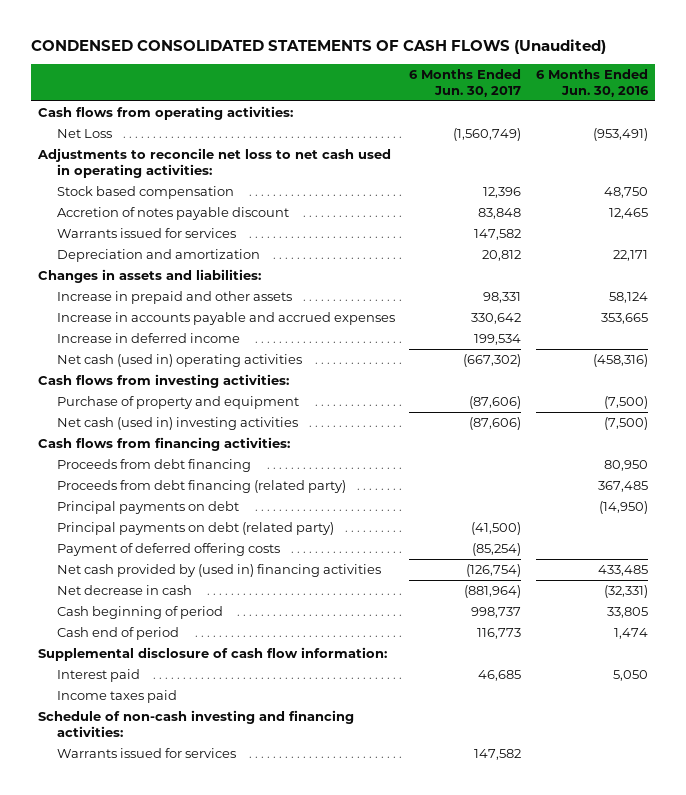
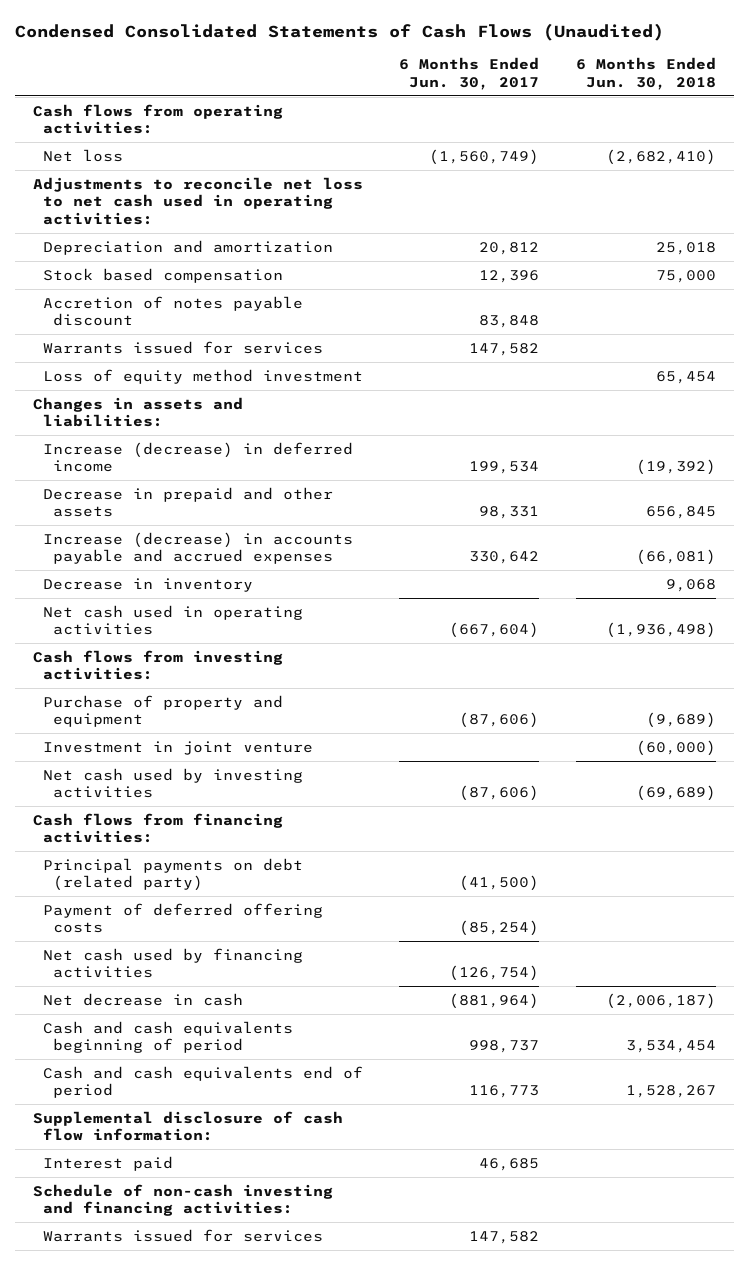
- CONDENSED CONSOLIDATED STATEMENTS OF CASH FLOWS (Unaudited)
+ Condensed Consolidated Statements of Cash Flows (Unaudited)
- | 6 Months Ended Jun. 30, 2017 | 6 Months Ended Jun. 30, 2016
+ | 6 Months Ended Jun. 30, 2017 | 6 Months Ended Jun. 30, 2018
- Net Loss | (1,560,749) | (953,491)
+ Net loss | (1,560,749) | (2,682,410)
moved up: Depreciation and amortization | 20,812 | 25,018
+ Loss of equity method investment | | 65,454
- Increase in prepaid and other assets | 98,331 | 58,124
- Increase in accounts payable and accrued expenses | 330,642 | 353,665
- Increase in deferred income | 199,534 |
- Net cash (used in) operating activities | (667,302) | (458,316)
+ Increase (decrease) in deferred income | 199,534 | (19,392)
+ Decrease in prepaid and other assets | 98,331 | 656,845
+ Increase (decrease) in accounts payable and accrued expenses | 330,642 | (66,081)
+ Decrease in inventory | | 9,068
+ Net cash used in operating activities | (667,604) | (1,936,498)
- Net cash (used in) investing activities | (87,606) | (7,500)
+ Investment in joint venture | | (60,000)
+ Net cash used by investing activities | (87,606) | (69,689)
- Proceeds from debt financing | | 80,950
- Proceeds from debt financing (related party) | | 367,485
- Principal payments on debt | | (14,950)
- Net cash provided by (used in) financing activities | (126,754) | 433,485
+ Net cash used by financing activities | (126,754) |
- Cash beginning of period | 998,737 | 33,805
- Cash end of period | 116,773 | 1,474
+ Cash and cash equivalents beginning of period | 998,737 | 3,534,454
+ Cash and cash equivalents end of period | 116,773 | 1,528,267
- Income taxes paid

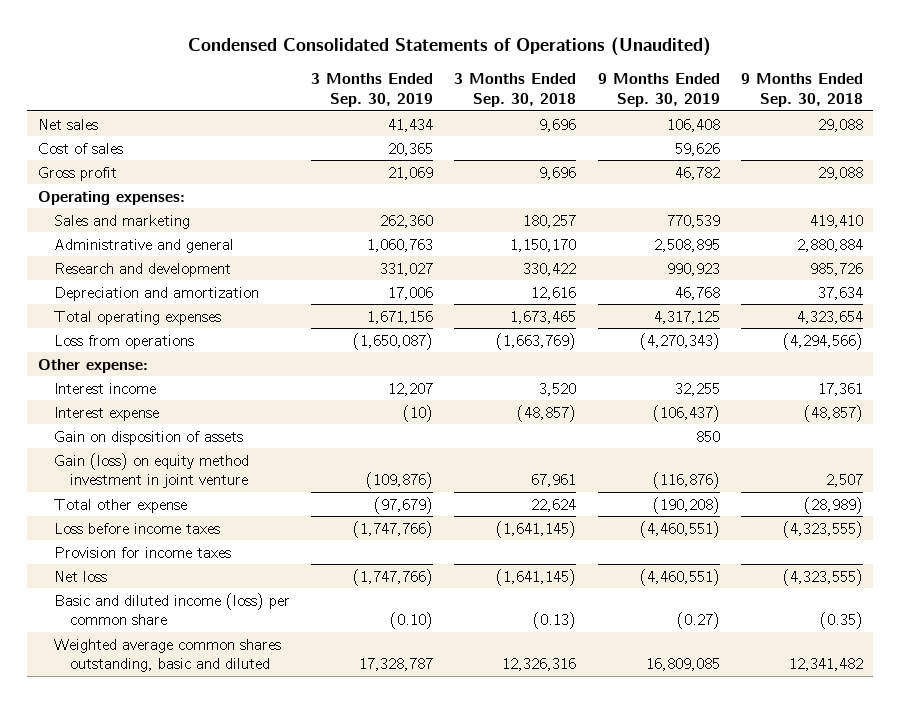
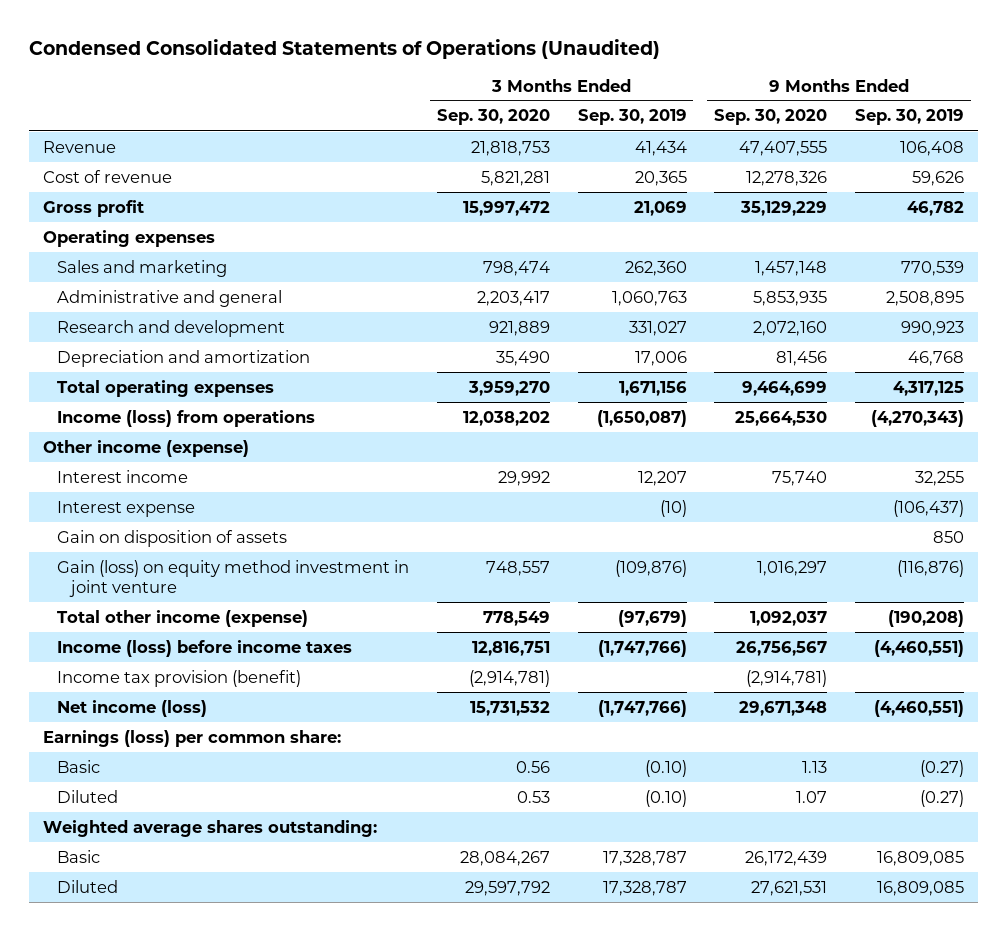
- | 3 Months Ended Sep. 30, 2019 | 3 Months Ended Sep. 30, 2018 | 9 Months Ended Sep. 30, 2019 | 9 Months Ended Sep. 30, 2018
+ | 3 Months Ended Sep. 30, 2020 | 3 Months Ended Sep. 30, 2019 | 9 Months Ended Sep. 30, 2020 | 9 Months Ended Sep. 30, 2019
- Net sales | 41,434 | 9,696 | 106,408 | 29,088
- Cost of sales | 20,365 | | 59,626 |
+ Revenue | 21,818,753 | 41,434 | 47,407,555 | 106,408
+ Cost of revenue | 5,821,281 | 20,365 | 12,278,326 | 59,626
- Operating expenses:
+ Operating expenses
- Loss from operations | (1,650,087) | (1,663,769) | (4,270,343) | (4,294,566)
- Other expense:
+ Income (loss) from operations | 12,038,202 | (1,650,087) | 25,664,530 | (4,270,343)
+ Other income (expense)
- Total other expense | (97,679) | 22,624 | (190,208) | (28,989)
- Loss before income taxes | (1,747,766) | (1,641,145) | (4,460,551) | (4,323,555)
- Provision for income taxes
- Net loss | (1,747,766) | (1,641,145) | (4,460,551) | (4,323,555)
- Basic and diluted income (loss) per common share | (0.10) | (0.13) | (0.27) | (0.35)
- Weighted average common shares outstanding, basic and diluted | 17,328,787 | 12,326,316 | 16,809,085 | 12,341,482
+ Total other income (expense) | 778,549 | (97,679) | 1,092,037 | (190,208)
+ Income (loss) before income taxes | 12,816,751 | (1,747,766) | 26,756,567 | (4,460,551)
+ Income tax provision (benefit) | (2,914,781) | | (2,914,781) |
+ Net income (loss) | 15,731,532 | (1,747,766) | 29,671,348 | (4,460,551)
+ Earnings (loss) per common share:
+ Basic | 0.56 | (0.10) | 1.13 | (0.27)
+ Diluted | 0.53 | (0.10) | 1.07 | (0.27)
+ Weighted average shares outstanding:
+ Basic | 28,084,267 | 17,328,787 | 26,172,439 | 16,809,085
+ Diluted | 29,597,792 | 17,328,787 | 27,621,531 | 16,809,085

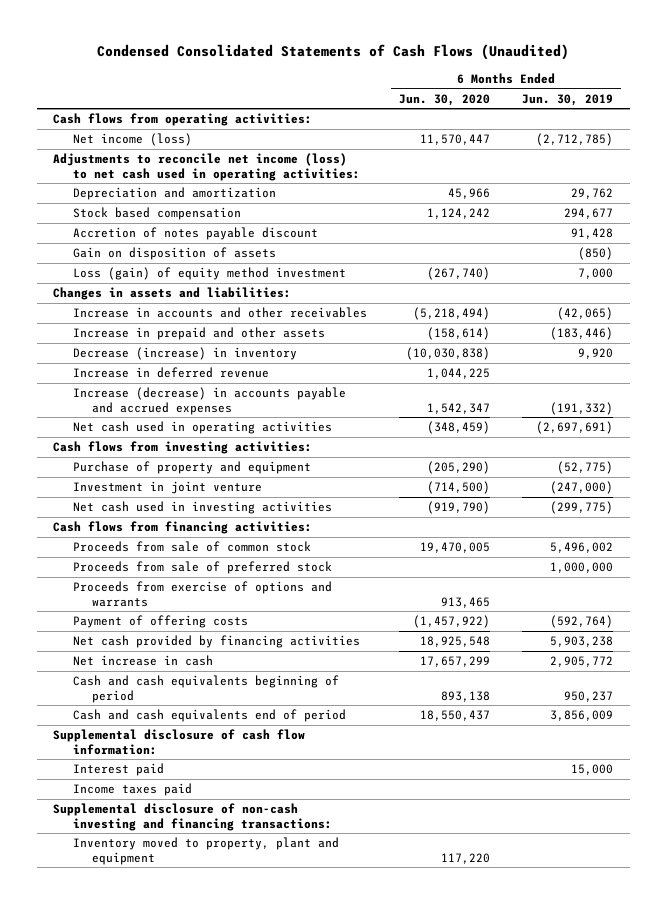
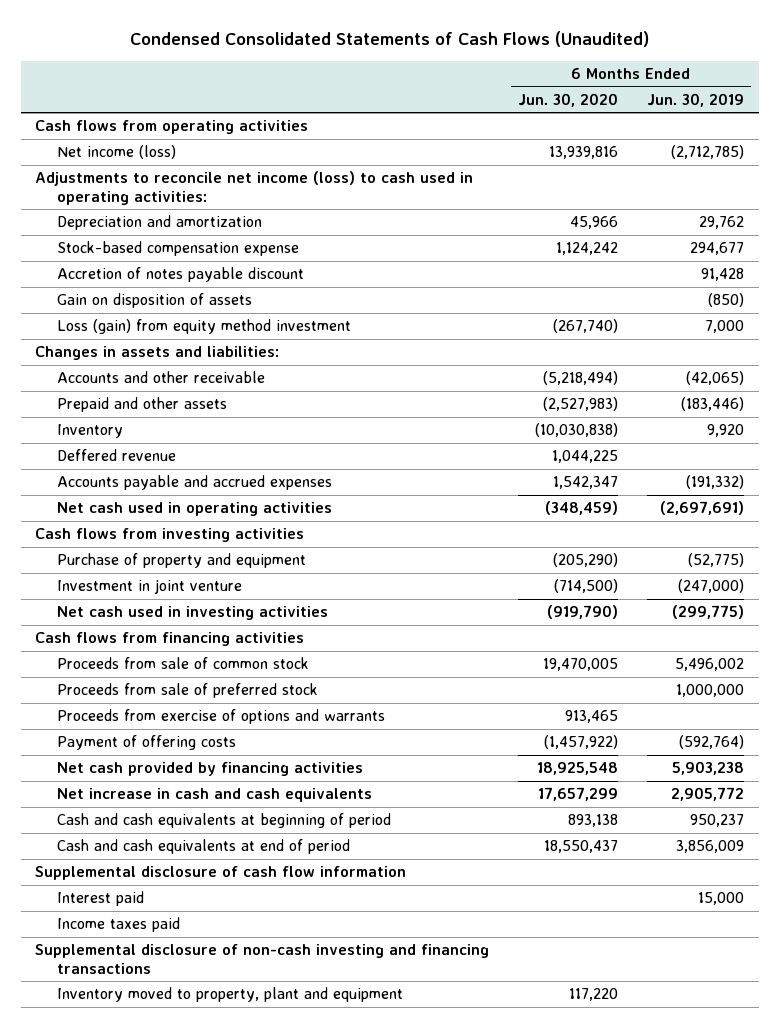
- Cash flows from operating activities:
- Net income (loss) | 11,570,447 | (2,712,785)
- Adjustments to reconcile net income (loss) to net cash used in operating activities:
+ Cash flows from operating activities
+ Net income (loss) | 13,939,816 | (2,712,785)
+ Adjustments to reconcile net income (loss) to cash used in operating activities:
- Stock based compensation | 1,124,242 | 294,677
+ Stock-based compensation expense | 1,124,242 | 294,677
- Loss (gain) of equity method investment | (267,740) | 7,000
+ Loss (gain) from equity method investment | (267,740) | 7,000
- Increase in accounts and other receivables | (5,218,494) | (42,065)
- Increase in prepaid and other assets | (158,614) | (183,446)
- Decrease (increase) in inventory | (10,030,838) | 9,920
- Increase in deferred revenue | 1,044,225 |
- Increase (decrease) in accounts payable and accrued expenses | 1,542,347 | (191,332)
+ Accounts and other receivable | (5,218,494) | (42,065)
+ Prepaid and other assets | (2,527,983) | (183,446)
+ Inventory | (10,030,838) | 9,920
+ Deffered revenue | 1,044,225 |
+ Accounts payable and accrued expenses | 1,542,347 | (191,332)
- Cash flows from investing activities:
+ Cash flows from investing activities
- Cash flows from financing activities:
+ Cash flows from financing activities
- Net increase in cash | 17,657,299 | 2,905,772
- Cash and cash equivalents beginning of period | 893,138 | 950,237
- Cash and cash equivalents end of period | 18,550,437 | 3,856,009
- Supplemental disclosure of cash flow information:
+ Net increase in cash and cash equivalents | 17,657,299 | 2,905,772
+ Cash and cash equivalents at beginning of period | 893,138 | 950,237
+ Cash and cash equivalents at end of period | 18,550,437 | 3,856,009
+ Supplemental disclosure of cash flow information
- Supplemental disclosure of non-cash investing and financing transactions:
+ Supplemental disclosure of non-cash investing and financing transactions

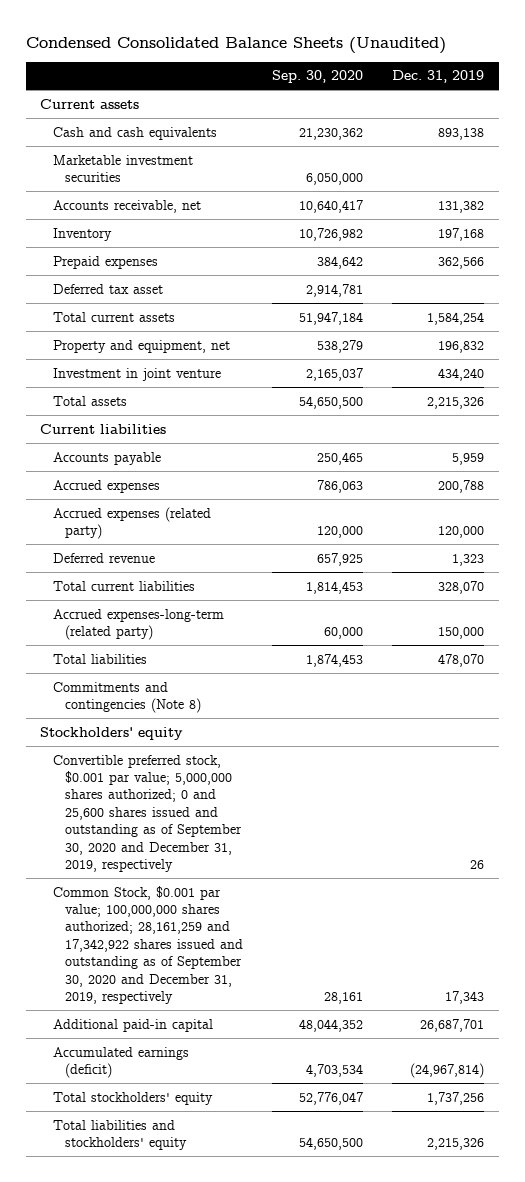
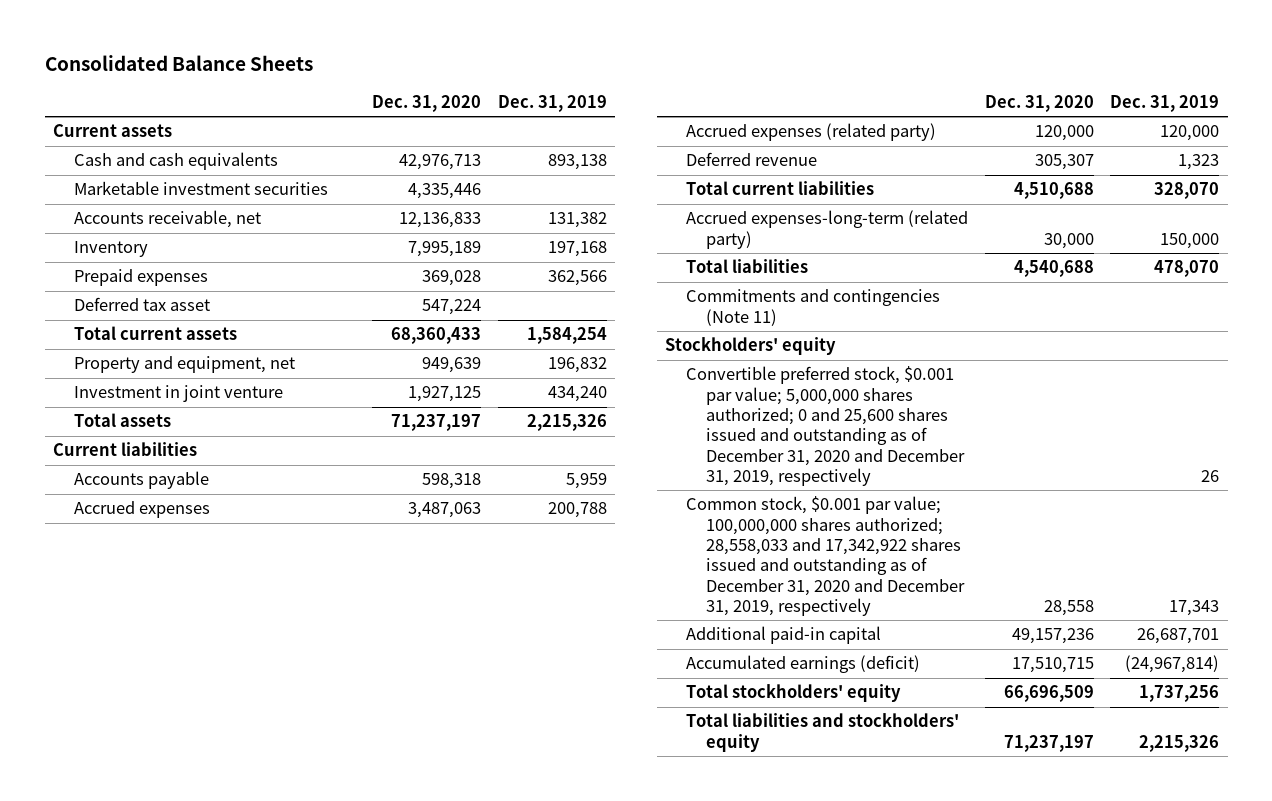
- Condensed Consolidated Balance Sheets (Unaudited)
+ Consolidated Balance Sheets
- | Sep. 30, 2020 | Dec. 31, 2019
+ | Dec. 31, 2020 | Dec. 31, 2019
- Commitments and contingencies (Note 8)
+ Commitments and contingencies (Note 11)
- Convertible preferred stock, $0.001 par value; 5,000,000 shares authorized; 0 and 25,600 shares issued and outstanding as of September 30, 2020 and December 31, 2019, respectively | | 26
- Common Stock, $0.001 par value; 100,000,000 shares authorized; 28,161,259 and 17,342,922 shares issued and outstanding as of September 30, 2020 and December 31, 2019, respectively | 28,161 | 17,343
+ Convertible preferred stock, $0.001 par value; 5,000,000 shares authorized; 0 and 25,600 shares issued and outstanding as of December 31, 2020 and December 31, 2019, respectively | | 26
+ Common stock, $0.001 par value; 100,000,000 shares authorized; 28,558,033 and 17,342,922 shares issued and outstanding as of December 31, 2020 and December 31, 2019, respectively | 28,558 | 17,343

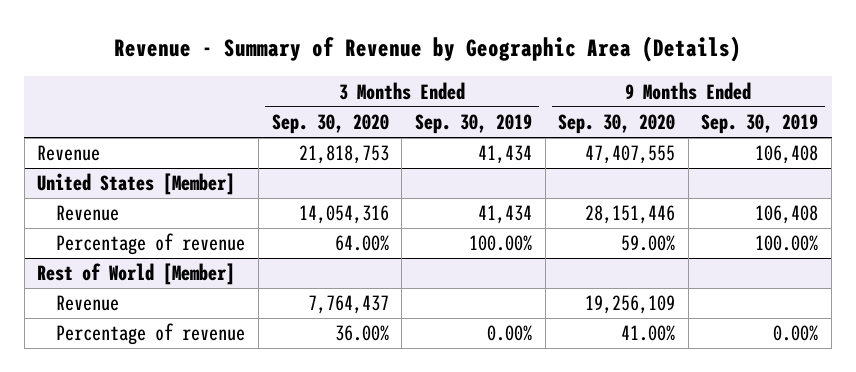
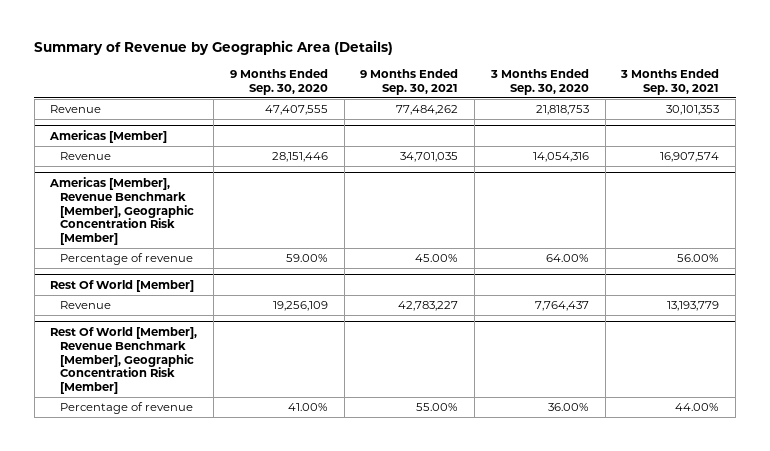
- Revenue - Summary of Revenue by Geographic Area (Details)
+ Summary of Revenue by Geographic Area (Details)
- | 3 Months Ended Sep. 30, 2020 | 3 Months Ended Sep. 30, 2019 | 9 Months Ended Sep. 30, 2020 | 9 Months Ended Sep. 30, 2019
+ | 9 Months Ended Sep. 30, 2020 | 9 Months Ended Sep. 30, 2021 | 3 Months Ended Sep. 30, 2020 | 3 Months Ended Sep. 30, 2021
- United States [Member]
+ Americas [Member]
+ Americas [Member], Revenue Benchmark [Member], Geographic Concentration Risk [Member]
- Rest of World [Member]
+ Rest Of World [Member]
+ Rest Of World [Member], Revenue Benchmark [Member], Geographic Concentration Risk [Member]

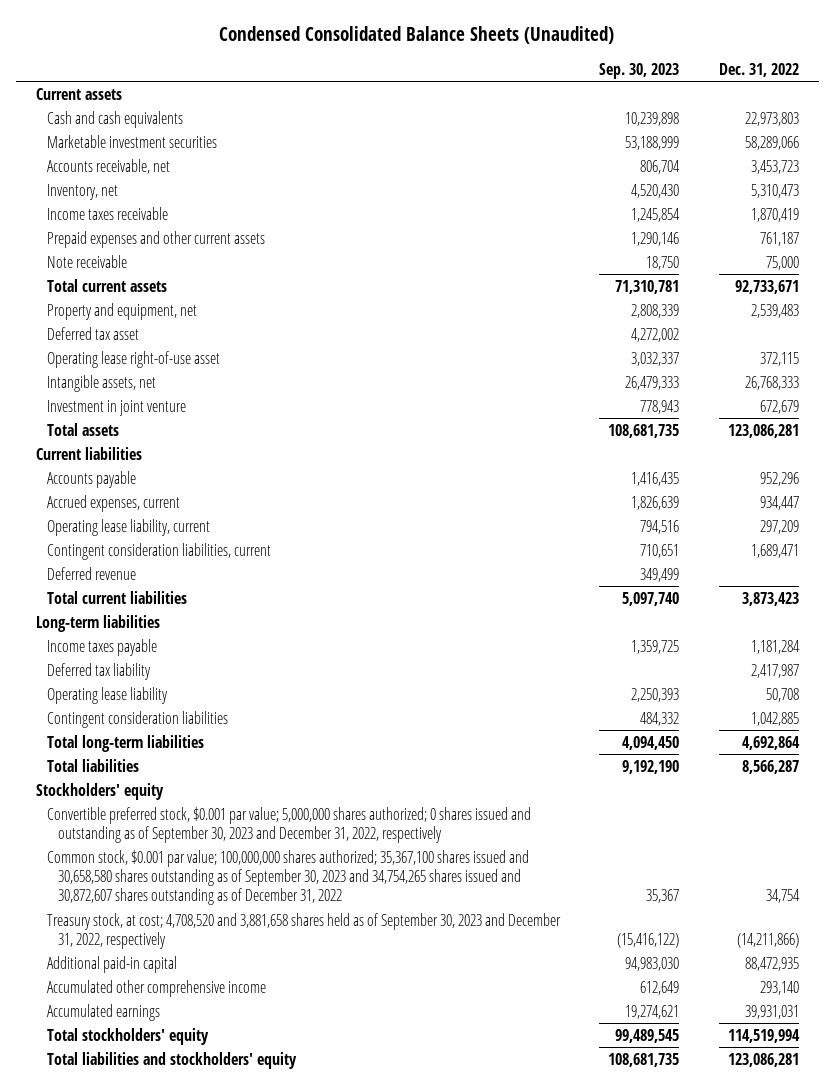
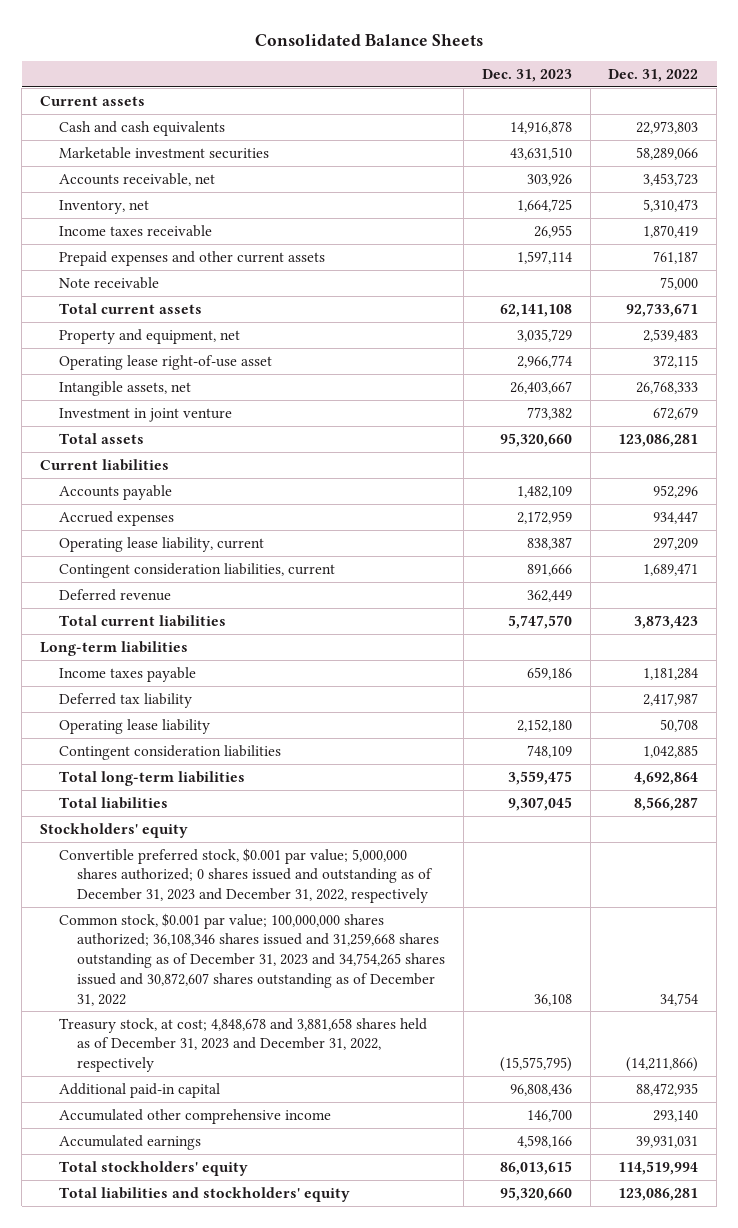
- Condensed Consolidated Balance Sheets (Unaudited)
+ Consolidated Balance Sheets
- | Sep. 30, 2023 | Dec. 31, 2022
+ | Dec. 31, 2023 | Dec. 31, 2022
- Deferred tax asset | 4,272,002 |
- Accrued expenses, current | 1,826,639 | 934,447
+ Accrued expenses | 2,172,959 | 934,447
- Convertible preferred stock, $0.001 par value; 5,000,000 shares authorized; 0 shares issued and outstanding as of September 30, 2023 and December 31, 2022, respectively
- Common stock, $0.001 par value; 100,000,000 shares authorized; 35,367,100 shares issued and 30,658,580 shares outstanding as of September 30, 2023 and 34,754,265 shares issued and 30,872,607 shares outstanding as of December 31, 2022 | 35,367 | 34,754
- Treasury stock, at cost; 4,708,520 and 3,881,658 shares held as of September 30, 2023 and December 31, 2022, respectively | (15,416,122) | (14,211,866)
+ Convertible preferred stock, $0.001 par value; 5,000,000 shares authorized; 0 shares issued and outstanding as of December 31, 2023 and December 31, 2022, respectively
+ Common stock, $0.001 par value; 100,000,000 shares authorized; 36,108,346 shares issued and 31,259,668 shares outstanding as of December 31, 2023 and 34,754,265 shares issued and 30,872,607 shares outstanding as of December 31, 2022 | 36,108 | 34,754
+ Treasury stock, at cost; 4,848,678 and 3,881,658 shares held as of December 31, 2023 and December 31, 2022, respectively | (15,575,795) | (14,211,866)

